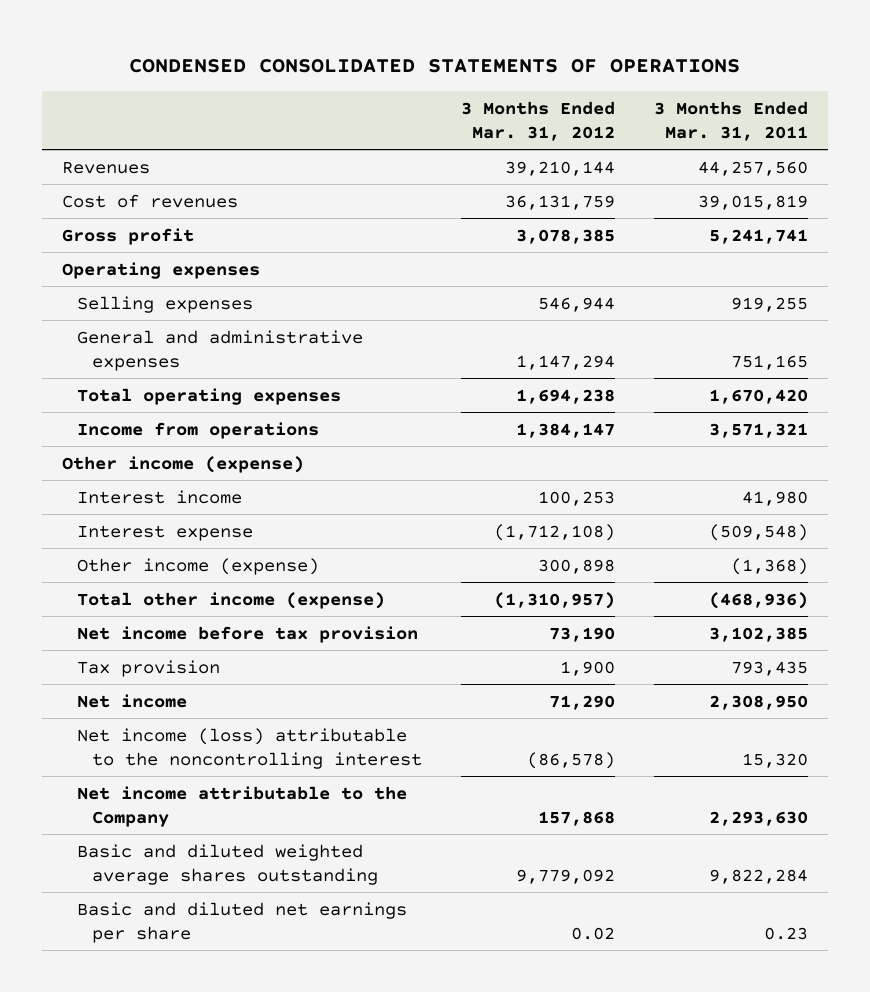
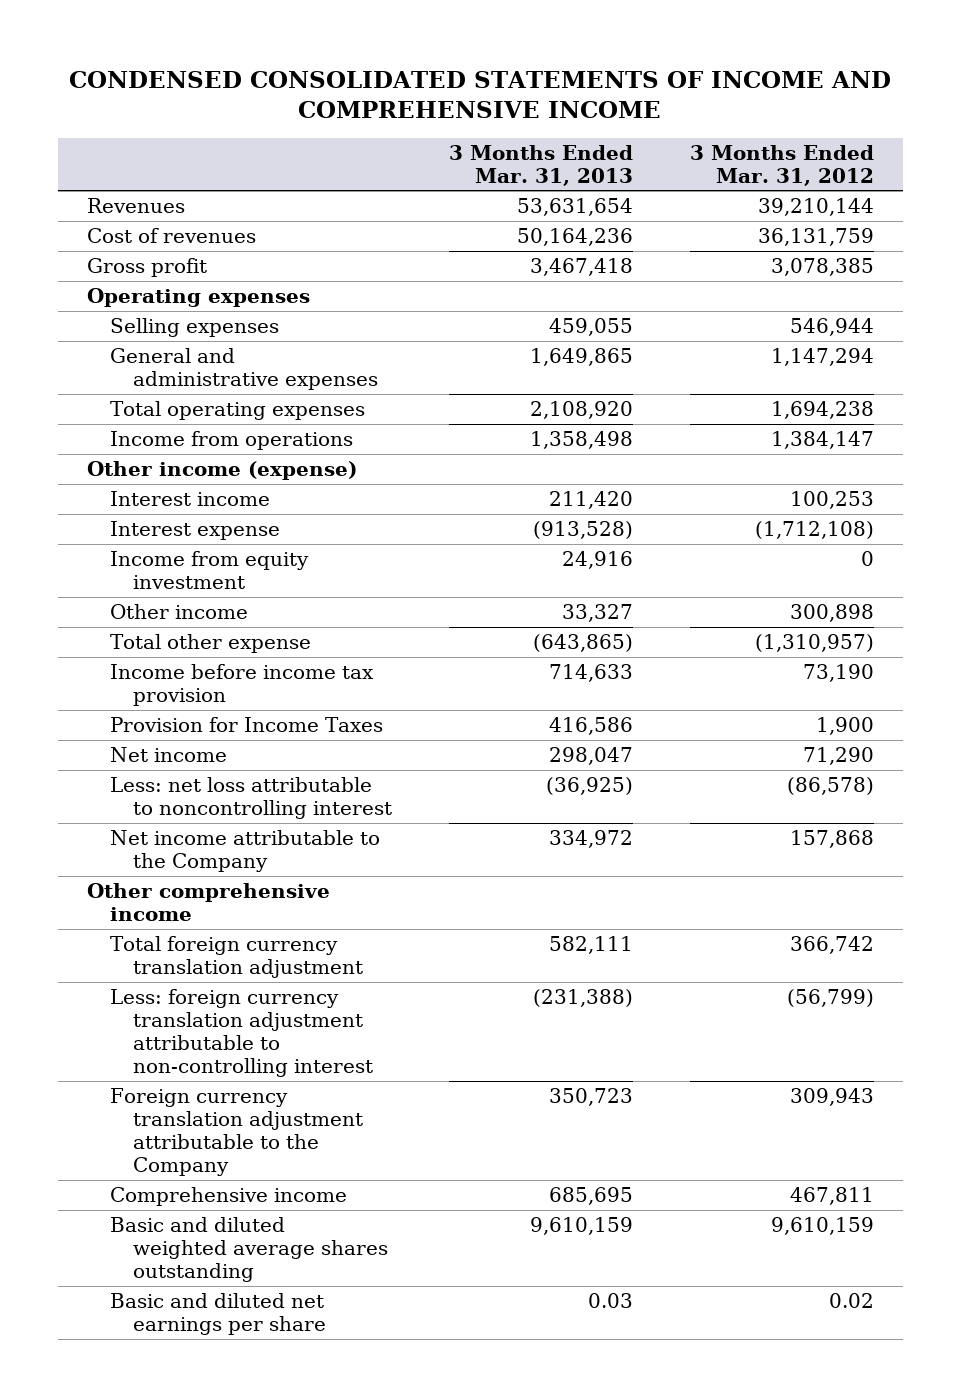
- CONDENSED CONSOLIDATED STATEMENTS OF OPERATIONS
+ CONDENSED CONSOLIDATED STATEMENTS OF INCOME AND COMPREHENSIVE INCOME
- | 3 Months Ended Mar. 31, 2012 | 3 Months Ended Mar. 31, 2011
+ | 3 Months Ended Mar. 31, 2013 | 3 Months Ended Mar. 31, 2012
- Other income (expense) | 300,898 | (1,368)
- Total other income (expense) | (1,310,957) | (468,936)
- Net income before tax provision | 73,190 | 3,102,385
- Tax provision | 1,900 | 793,435
+ Income from equity investment | 24,916 | 0
+ Other income | 33,327 | 300,898
+ Total other expense | (643,865) | (1,310,957)
+ Income before income tax provision | 714,633 | 73,190
+ Provision for Income Taxes | 416,586 | 1,900
- Net income (loss) attributable to the noncontrolling interest | (86,578) | 15,320
+ Less: net loss attributable to noncontrolling interest | (36,925) | (86,578)
- Basic and diluted weighted average shares outstanding | 9,779,092 | 9,822,284
+ Other comprehensive income
+ Total foreign currency translation adjustment | 582,111 | 366,742
+ Less: foreign currency translation adjustment attributable to non-controlling interest | (231,388) | (56,799)
+ Foreign currency translation adjustment attributable to the Company | 350,723 | 309,943
+ Comprehensive income | 685,695 | 467,811
+ Basic and diluted weighted average shares outstanding | 9,610,159 | 9,610,159

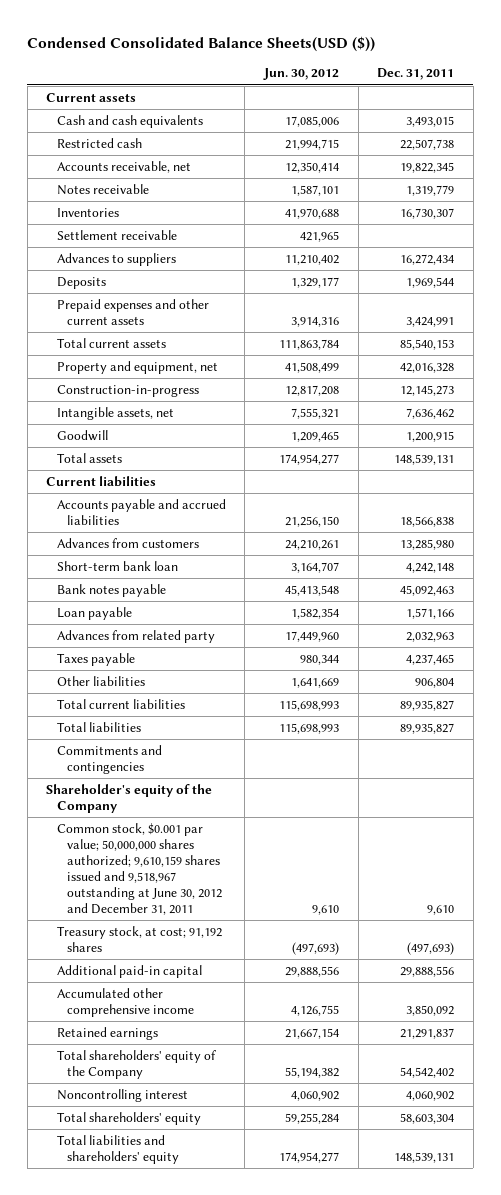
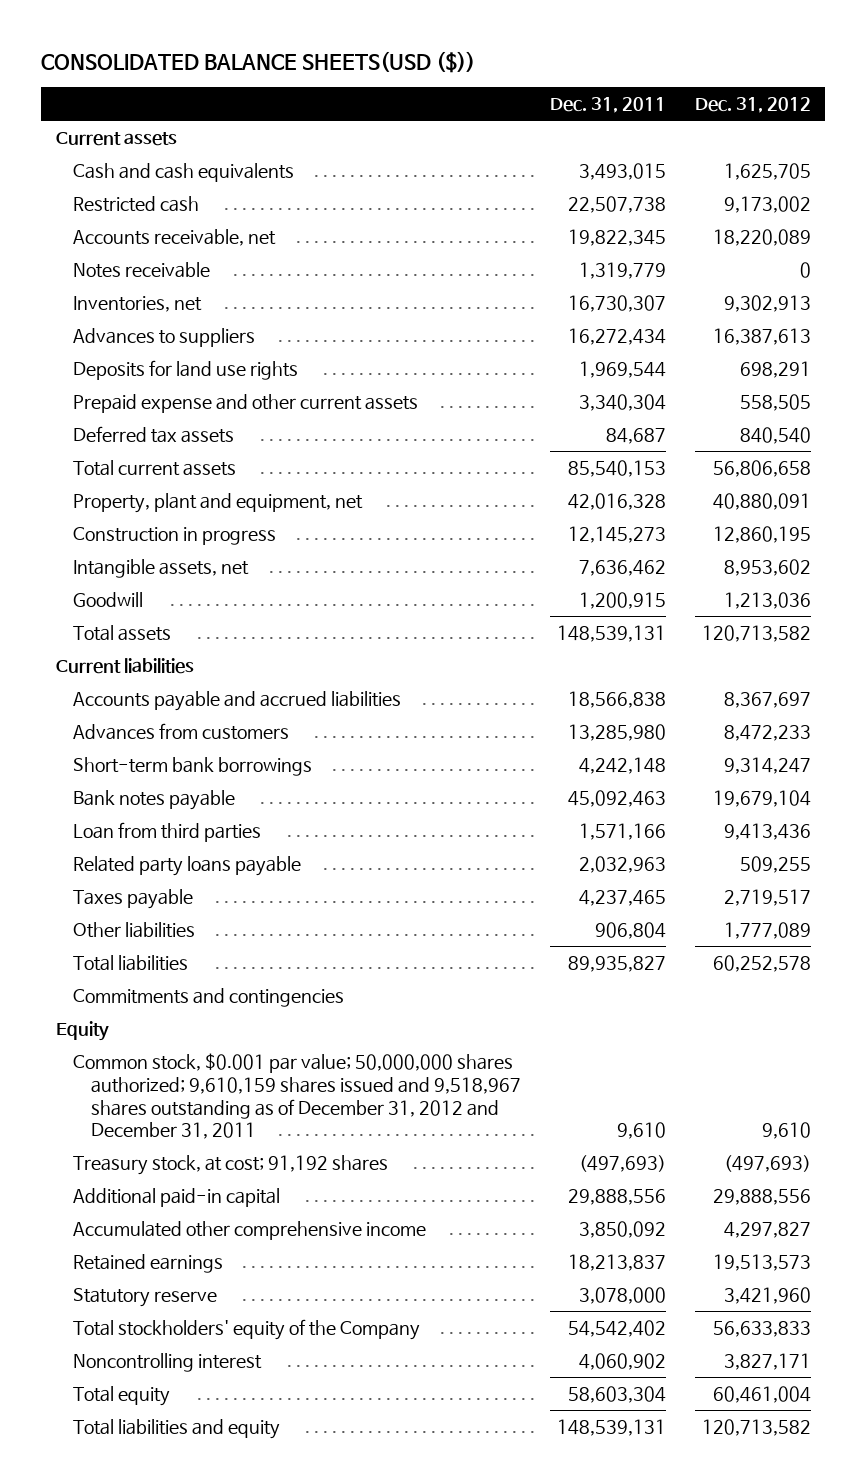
- Condensed Consolidated Balance Sheets(USD ($))
+ CONSOLIDATED BALANCE SHEETS(USD ($))
- | Jun. 30, 2012 | Dec. 31, 2011
+ | Dec. 31, 2011 | Dec. 31, 2012
- Inventories | 41,970,688 | 16,730,307
- Settlement receivable | 421,965 |
+ Inventories, net | 16,730,307 | 9,302,913
- Deposits | 1,329,177 | 1,969,544
- Prepaid expenses and other current assets | 3,914,316 | 3,424,991
+ Deposits for land use rights | 1,969,544 | 698,291
+ Prepaid expense and other current assets | 3,340,304 | 558,505
+ Deferred tax assets | 84,687 | 840,540
- Property and equipment, net | 41,508,499 | 42,016,328
- Construction-in-progress | 12,817,208 | 12,145,273
+ Property, plant and equipment, net | 42,016,328 | 40,880,091
+ Construction in progress | 12,145,273 | 12,860,195
- Short-term bank loan | 3,164,707 | 4,242,148
+ Short-term bank borrowings | 4,242,148 | 9,314,247
- Loan payable | 1,582,354 | 1,571,166
- Advances from related party | 17,449,960 | 2,032,963
+ Loan from third parties | 1,571,166 | 9,413,436
+ Related party loans payable | 2,032,963 | 509,255
- Total current liabilities | 115,698,993 | 89,935,827
- Shareholder's equity of the Company
- Common stock, $0.001 par value; 50,000,000 shares authorized; 9,610,159 shares issued and 9,518,967 outstanding at June 30, 2012 and December 31, 2011 | 9,610 | 9,610
+ Equity
+ Common stock, $0.001 par value; 50,000,000 shares authorized; 9,610,159 shares issued and 9,518,967 shares outstanding as of December 31, 2012 and December 31, 2011 | 9,610 | 9,610
- Retained earnings | 21,667,154 | 21,291,837
- Total shareholders' equity of the Company | 55,194,382 | 54,542,402
+ Retained earnings | 18,213,837 | 19,513,573
+ Statutory reserve | 3,078,000 | 3,421,960
+ Total stockholders' equity of the Company | 54,542,402 | 56,633,833
- Total shareholders' equity | 59,255,284 | 58,603,304
- Total liabilities and shareholders' equity | 174,954,277 | 148,539,131
+ Total equity | 58,603,304 | 60,461,004
+ Total liabilities and equity | 148,539,131 | 120,713,582

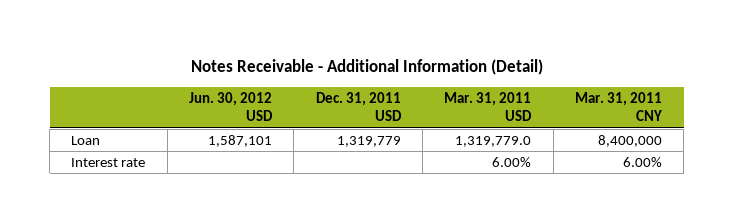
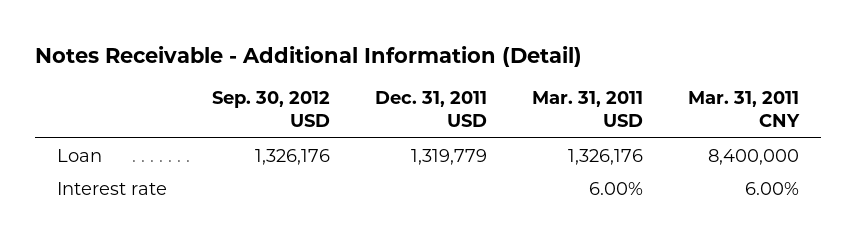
- | Jun. 30, 2012 USD | Dec. 31, 2011 USD | Mar. 31, 2011 USD | Mar. 31, 2011 CNY
+ | Sep. 30, 2012 USD | Dec. 31, 2011 USD | Mar. 31, 2011 USD | Mar. 31, 2011 CNY
- Loan | 1,587,101 | 1,319,779 | 1,319,779.0 | 8,400,000
+ Loan | 1,326,176 | 1,319,779 | 1,326,176 | 8,400,000

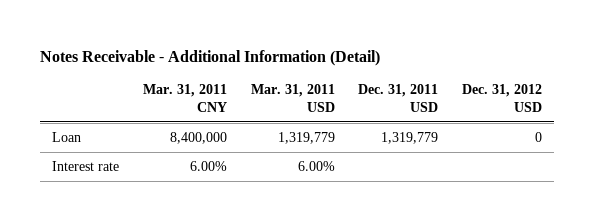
- | Sep. 30, 2012 USD | Dec. 31, 2011 USD | Mar. 31, 2011 USD | Mar. 31, 2011 CNY
+ | Mar. 31, 2011 CNY | Mar. 31, 2011 USD | Dec. 31, 2011 USD | Dec. 31, 2012 USD
- Loan | 1,326,176 | 1,319,779 | 1,326,176 | 8,400,000
+ Loan | 8,400,000 | 1,319,779 | 1,319,779 | 0

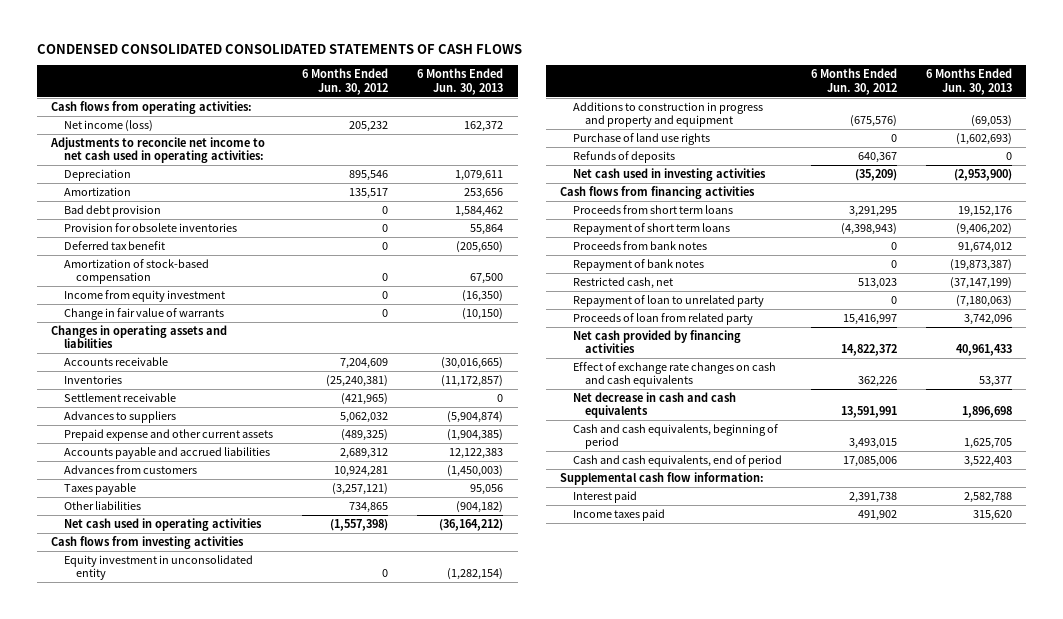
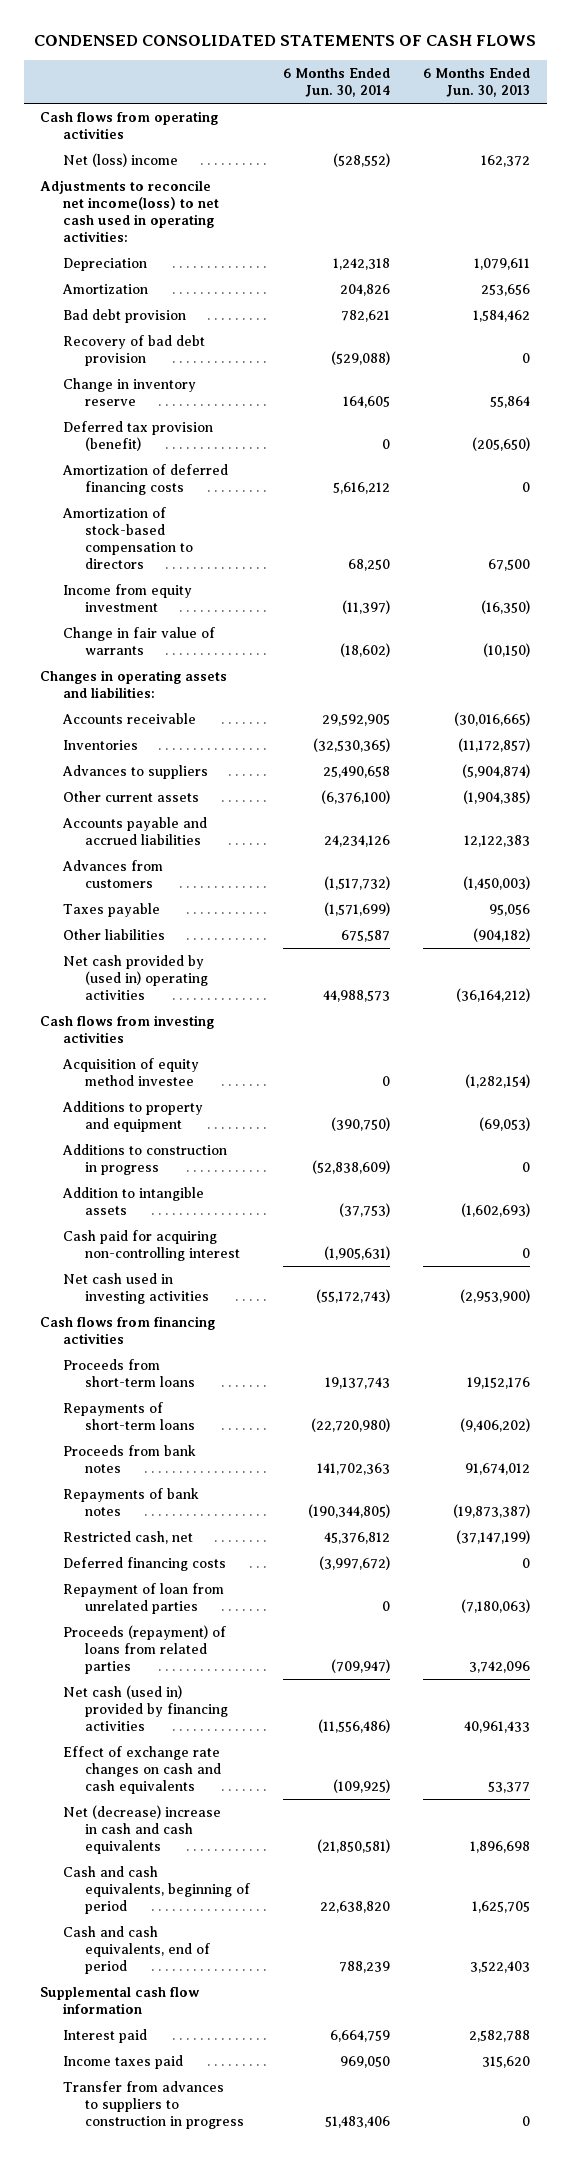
- CONDENSED CONSOLIDATED CONSOLIDATED STATEMENTS OF CASH FLOWS
+ CONDENSED CONSOLIDATED STATEMENTS OF CASH FLOWS
- | 6 Months Ended Jun. 30, 2012 | 6 Months Ended Jun. 30, 2013
+ | 6 Months Ended Jun. 30, 2014 | 6 Months Ended Jun. 30, 2013
- Cash flows from operating activities:
- Net income (loss) | 205,232 | 162,372
- Adjustments to reconcile net income to net cash used in operating activities:
+ Cash flows from operating activities
+ Net (loss) income | (528,552) | 162,372
+ Adjustments to reconcile net income(loss) to net cash used in operating activities:
- Provision for obsolete inventories | 0 | 55,864
- Deferred tax benefit | 0 | (205,650)
- Amortization of stock-based compensation | 0 | 67,500
+ Recovery of bad debt provision | (529,088) | 0
+ Change in inventory reserve | 164,605 | 55,864
+ Deferred tax provision (benefit) | 0 | (205,650)
+ Amortization of deferred financing costs | 5,616,212 | 0
+ Amortization of stock-based compensation to directors | 68,250 | 67,500
- Changes in operating assets and liabilities
+ Changes in operating assets and liabilities:
- Settlement receivable | (421,965) | 0
- Prepaid expense and other current assets | (489,325) | (1,904,385)
+ Other current assets | (6,376,100) | (1,904,385)
- Net cash used in operating activities | (1,557,398) | (36,164,212)
+ Net cash provided by (used in) operating activities | 44,988,573 | (36,164,212)
- Equity investment in unconsolidated entity | 0 | (1,282,154)
- Additions to construction in progress and property and equipment | (675,576) | (69,053)
- Purchase of land use rights | 0 | (1,602,693)
- Refunds of deposits | 640,367 | 0
+ Acquisition of equity method investee | 0 | (1,282,154)
+ Additions to property and equipment | (390,750) | (69,053)
+ Additions to construction in progress | (52,838,609) | 0
+ Addition to intangible assets | (37,753) | (1,602,693)
+ Cash paid for acquiring non-controlling interest | (1,905,631) | 0
- Proceeds from short term loans | 3,291,295 | 19,152,176
- Repayment of short term loans | (4,398,943) | (9,406,202)
+ Proceeds from short-term loans | 19,137,743 | 19,152,176
+ Repayments of short-term loans | (22,720,980) | (9,406,202)
- Repayment of bank notes | 0 | (19,873,387)
+ Repayments of bank notes | (190,344,805) | (19,873,387)
- Repayment of loan to unrelated party | 0 | (7,180,063)
- Proceeds of loan from related party | 15,416,997 | 3,742,096
- Net cash provided by financing activities | 14,822,372 | 40,961,433
+ Deferred financing costs | (3,997,672) | 0
+ Repayment of loan from unrelated parties | 0 | (7,180,063)
+ Proceeds (repayment) of loans from related parties | (709,947) | 3,742,096
+ Net cash (used in) provided by financing activities | (11,556,486) | 40,961,433
- Net decrease in cash and cash equivalents | 13,591,991 | 1,896,698
+ Net (decrease) increase in cash and cash equivalents | (21,850,581) | 1,896,698
- Supplemental cash flow information:
+ Supplemental cash flow information
+ Transfer from advances to suppliers to construction in progress | 51,483,406 | 0

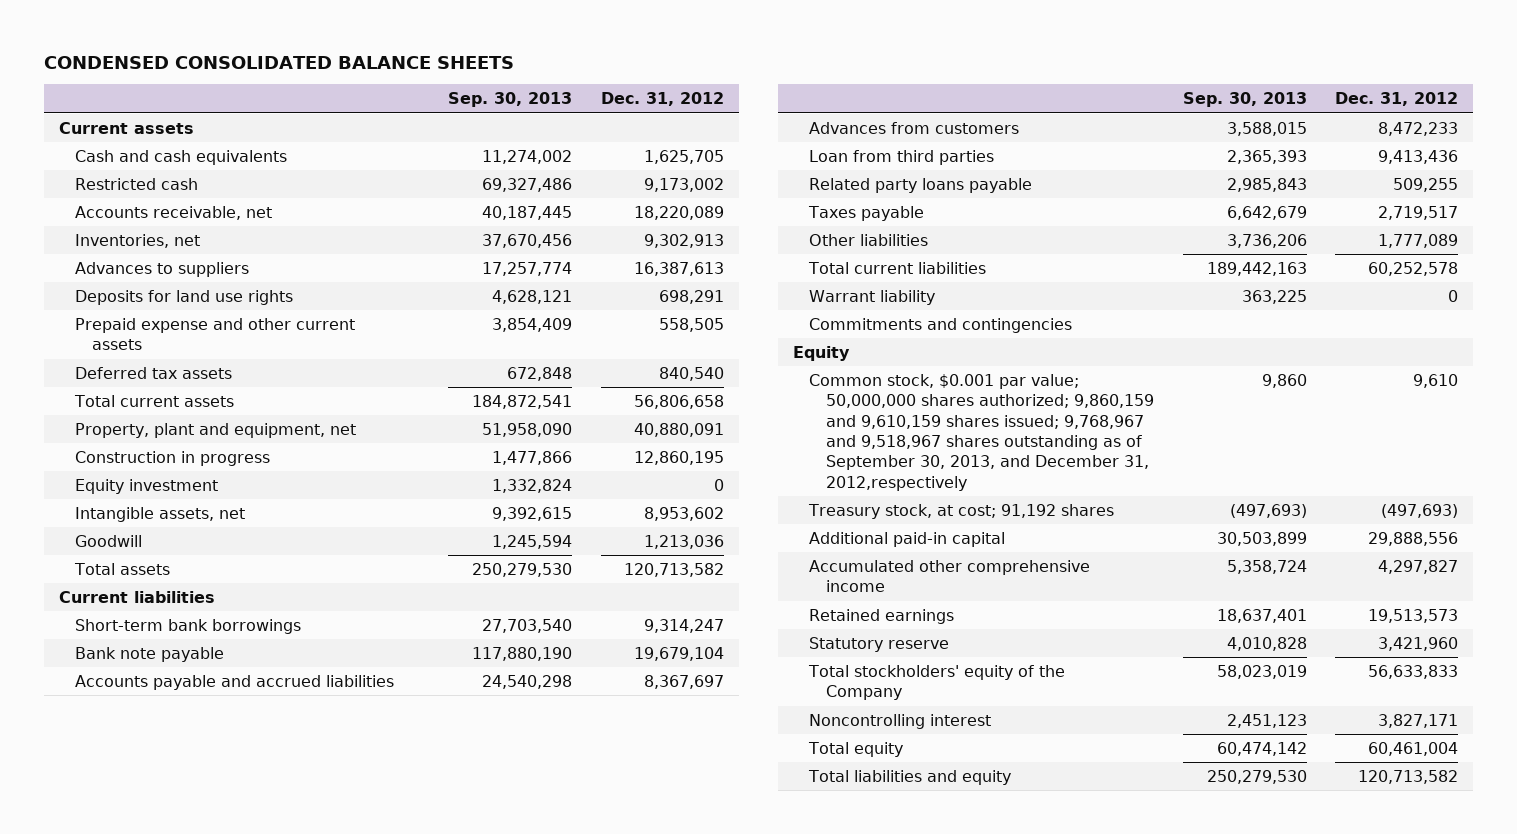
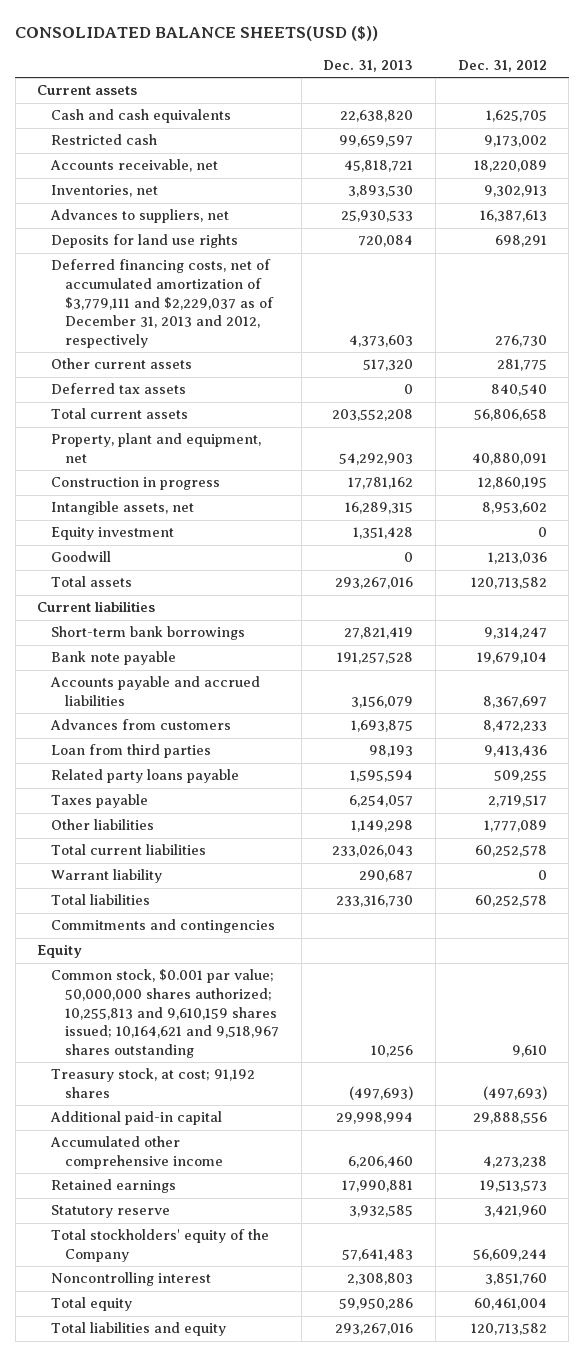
- CONDENSED CONSOLIDATED BALANCE SHEETS
+ CONSOLIDATED BALANCE SHEETS(USD ($))
- | Sep. 30, 2013 | Dec. 31, 2012
+ | Dec. 31, 2013 | Dec. 31, 2012
- Advances to suppliers | 17,257,774 | 16,387,613
+ Advances to suppliers, net | 25,930,533 | 16,387,613
- Prepaid expense and other current assets | 3,854,409 | 558,505
+ Deferred financing costs, net of accumulated amortization of $3,779,111 and $2,229,037 as of December 31, 2013 and 2012, respectively | 4,373,603 | 276,730
+ Other current assets | 517,320 | 281,775
moved down: Equity investment | 1,351,428 | 0
+ Total liabilities | 233,316,730 | 60,252,578
- Common stock, $0.001 par value; 50,000,000 shares authorized; 9,860,159 and 9,610,159 shares issued; 9,768,967 and 9,518,967 shares outstanding as of September 30, 2013, and December 31, 2012,respectively | 9,860 | 9,610
+ Common stock, $0.001 par value; 50,000,000 shares authorized; 10,255,813 and 9,610,159 shares issued; 10,164,621 and 9,518,967 shares outstanding | 10,256 | 9,610
- Accumulated other comprehensive income | 5,358,724 | 4,297,827
+ Accumulated other comprehensive income | 6,206,460 | 4,273,238
- Total stockholders' equity of the Company | 58,023,019 | 56,633,833
- Noncontrolling interest | 2,451,123 | 3,827,171
+ Total stockholders' equity of the Company | 57,641,483 | 56,609,244
+ Noncontrolling interest | 2,308,803 | 3,851,760

